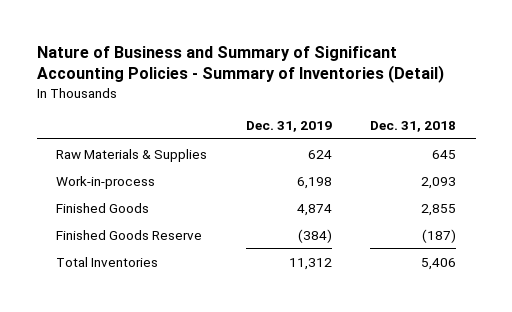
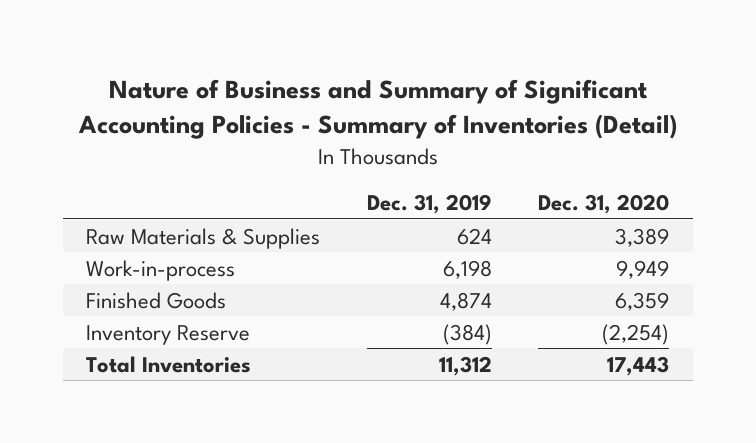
- | Dec. 31, 2019 | Dec. 31, 2018
+ | Dec. 31, 2019 | Dec. 31, 2020
- Finished Goods Reserve | (384) | (187)
+ Inventory Reserve | (384) | (2,254)

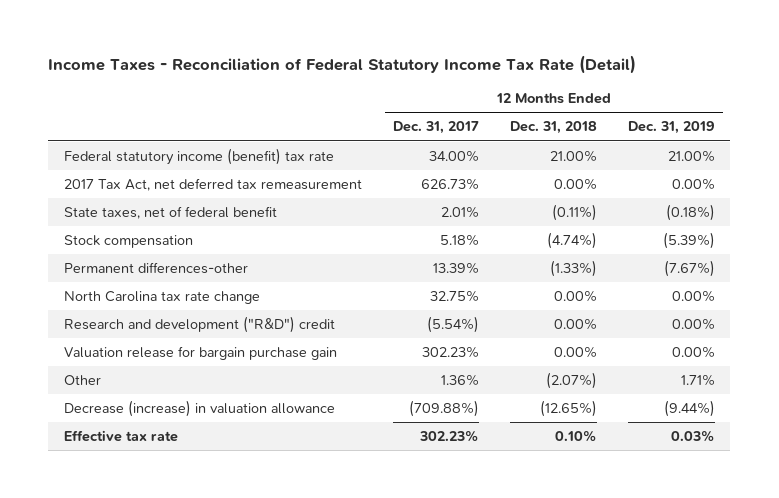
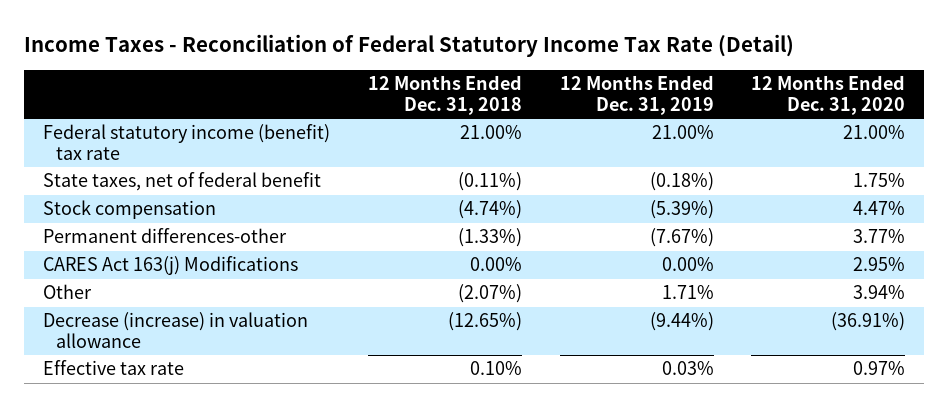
- | 12 Months Ended Dec. 31, 2017 | 12 Months Ended Dec. 31, 2018 | 12 Months Ended Dec. 31, 2019
+ | 12 Months Ended Dec. 31, 2018 | 12 Months Ended Dec. 31, 2019 | 12 Months Ended Dec. 31, 2020
- 2017 Tax Act, net deferred tax remeasurement | 626.73% | 0.00% | 0.00%
- North Carolina tax rate change | 32.75% | 0.00% | 0.00%
- Research and development ("R&D") credit | (5.54%) | 0.00% | 0.00%
- Valuation release for bargain purchase gain | 302.23% | 0.00% | 0.00%
+ CARES Act 163(j) Modifications | 0.00% | 0.00% | 2.95%

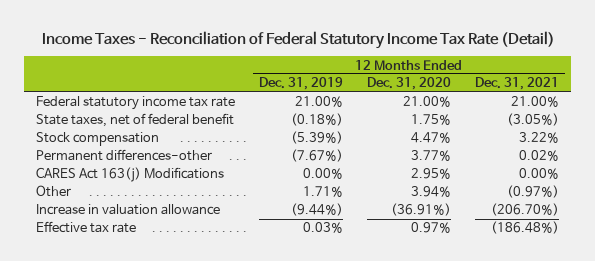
- | 12 Months Ended Dec. 31, 2018 | 12 Months Ended Dec. 31, 2019 | 12 Months Ended Dec. 31, 2020
+ | 12 Months Ended Dec. 31, 2019 | 12 Months Ended Dec. 31, 2020 | 12 Months Ended Dec. 31, 2021
- Federal statutory income (benefit) tax rate | 21.00% | 21.00% | 21.00%
+ Federal statutory income tax rate | 21.00% | 21.00% | 21.00%
- Decrease (increase) in valuation allowance | (12.65%) | (9.44%) | (36.91%)
+ Increase in valuation allowance | (9.44%) | (36.91%) | (206.70%)

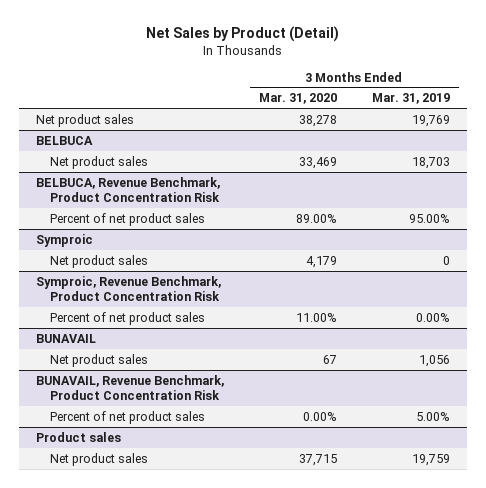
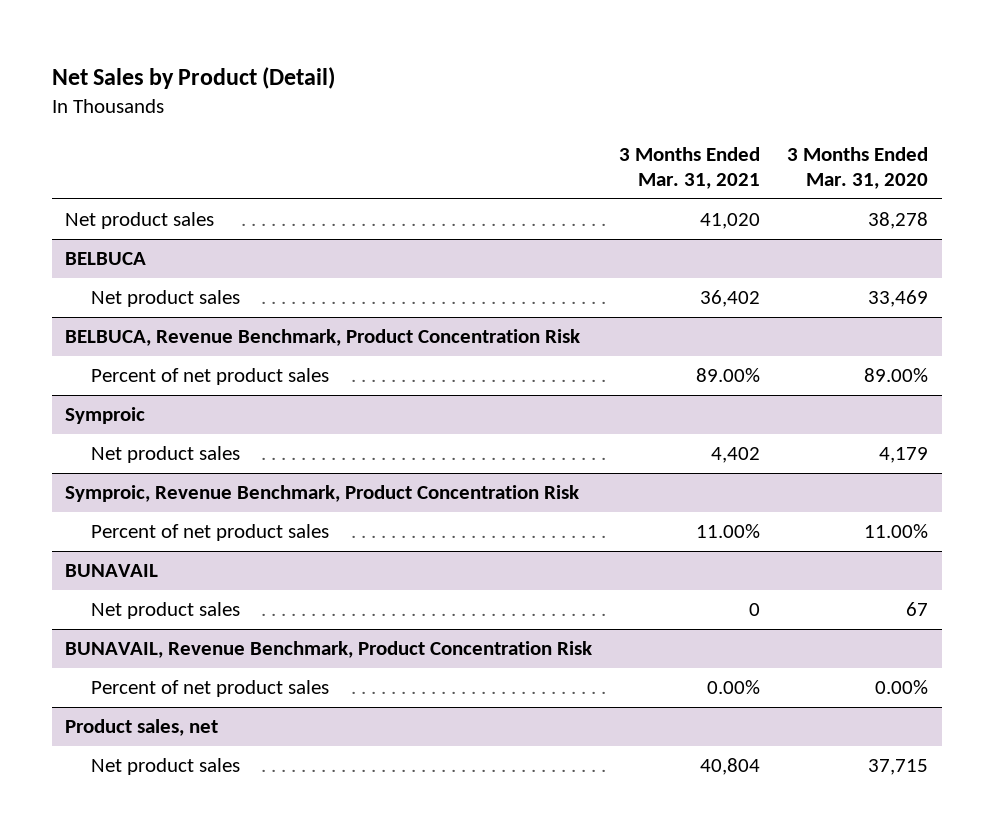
- | 3 Months Ended Mar. 31, 2020 | 3 Months Ended Mar. 31, 2019
+ | 3 Months Ended Mar. 31, 2021 | 3 Months Ended Mar. 31, 2020
- Product sales
+ Product sales, net

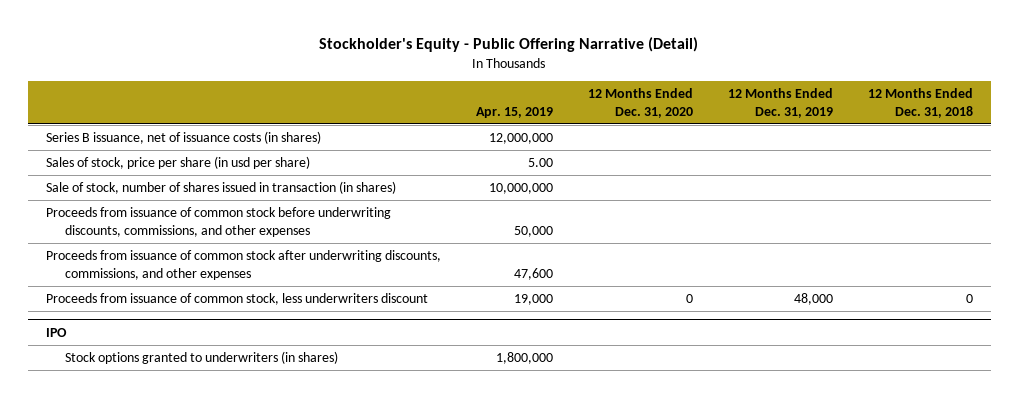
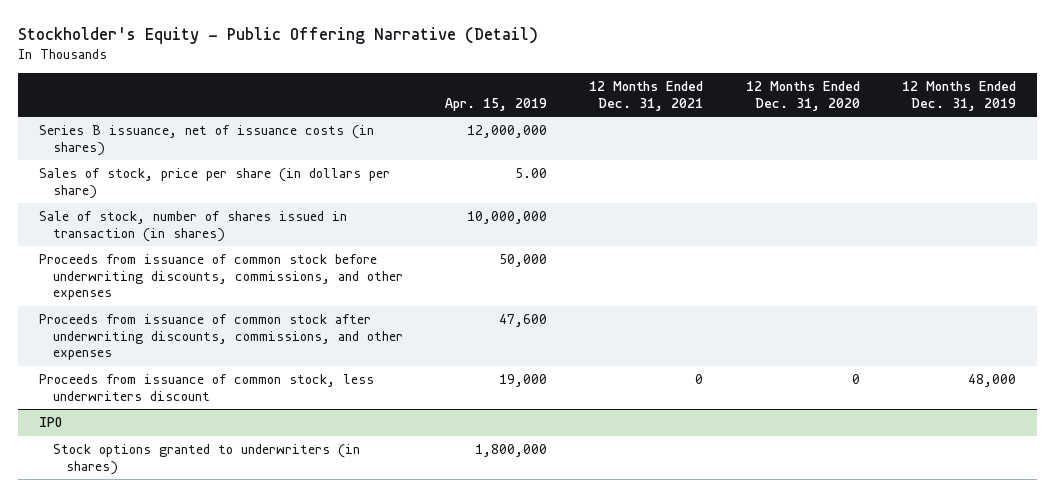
- | Apr. 15, 2019 | 12 Months Ended Dec. 31, 2020 | 12 Months Ended Dec. 31, 2019 | 12 Months Ended Dec. 31, 2018
+ | Apr. 15, 2019 | 12 Months Ended Dec. 31, 2021 | 12 Months Ended Dec. 31, 2020 | 12 Months Ended Dec. 31, 2019
- Sales of stock, price per share (in usd per share) | 5.00 | | |
+ Sales of stock, price per share (in dollars per share) | 5.00 | | |

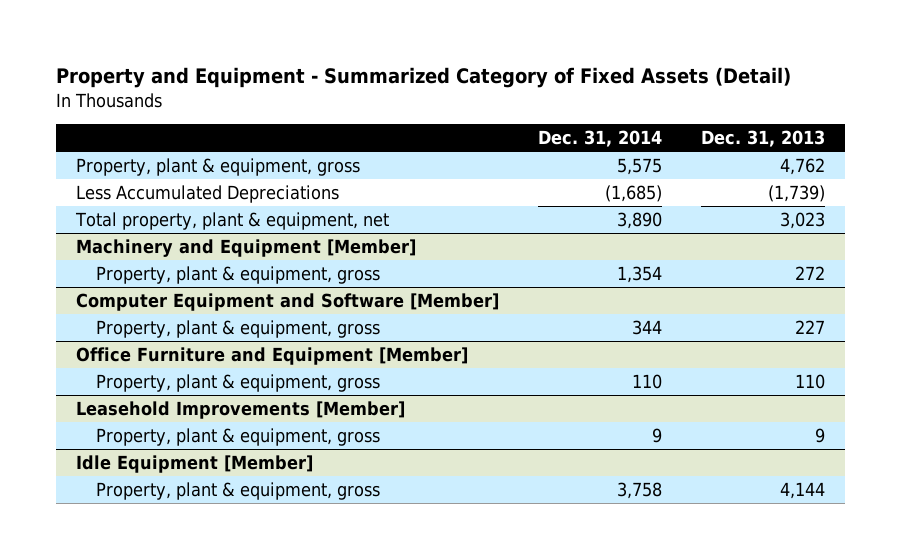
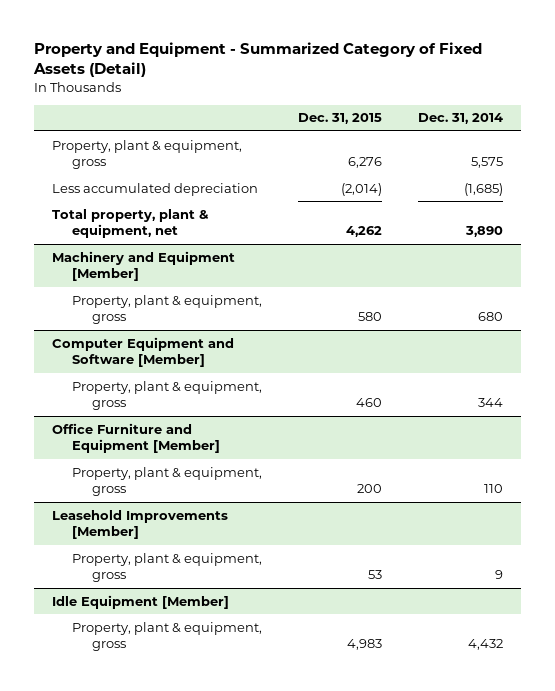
- | Dec. 31, 2014 | Dec. 31, 2013
+ | Dec. 31, 2015 | Dec. 31, 2014
- Less Accumulated Depreciations | (1,685) | (1,739)
+ Less accumulated depreciation | (2,014) | (1,685)
@ Machinery and Equipment [Member]
- Property, plant & equipment, gross | 1,354 | 272
+ Property, plant & equipment, gross | 580 | 680
@ Idle Equipment [Member]
- Property, plant & equipment, gross | 3,758 | 4,144
+ Property, plant & equipment, gross | 4,983 | 4,432

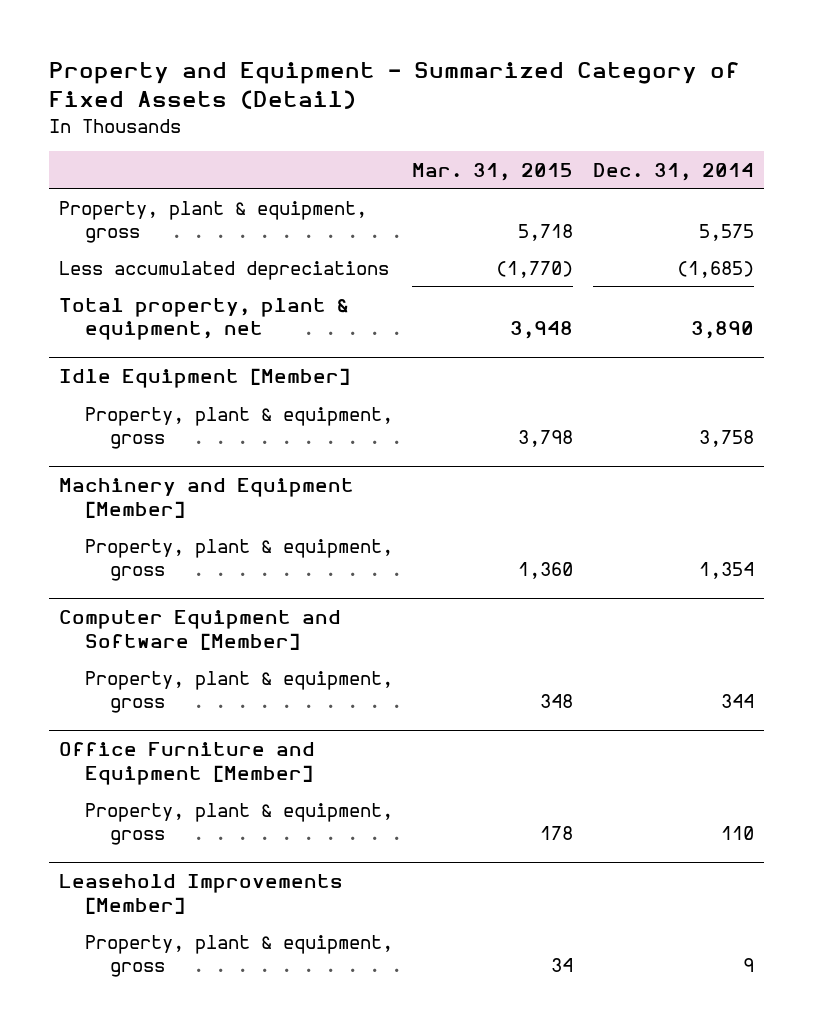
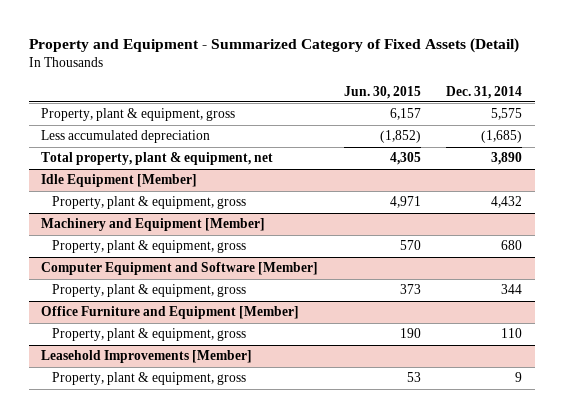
- | Mar. 31, 2015 | Dec. 31, 2014
+ | Jun. 30, 2015 | Dec. 31, 2014
- Less accumulated depreciations | (1,770) | (1,685)
+ Less accumulated depreciation | (1,852) | (1,685)
@ Idle Equipment [Member]
- Property, plant & equipment, gross | 3,798 | 3,758
+ Property, plant & equipment, gross | 4,971 | 4,432
@ Machinery and Equipment [Member]
- Property, plant & equipment, gross | 1,360 | 1,354
+ Property, plant & equipment, gross | 570 | 680

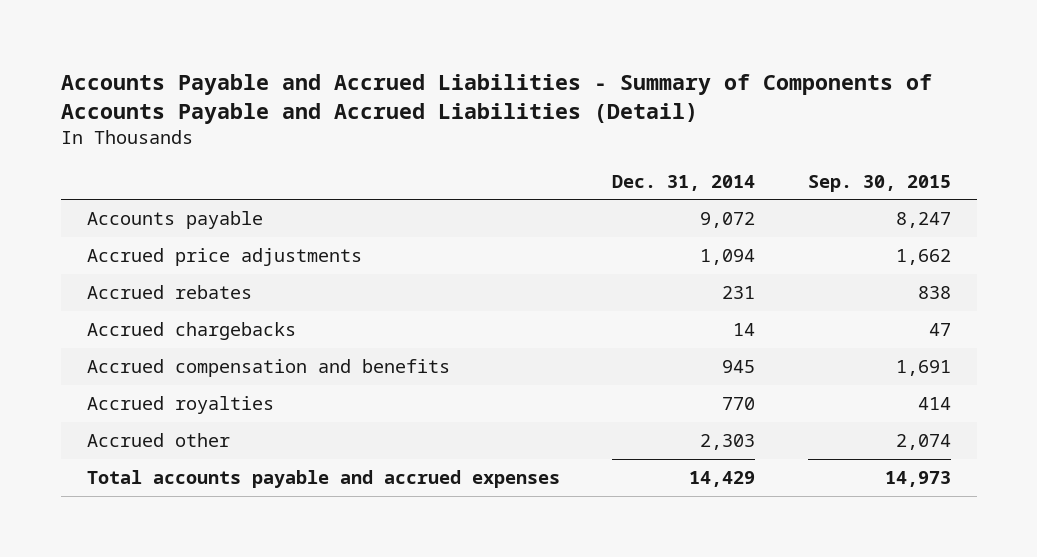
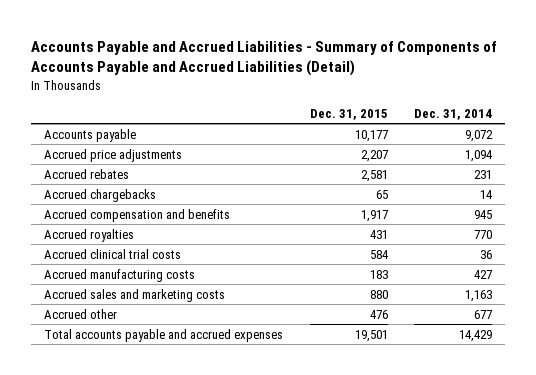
- | Dec. 31, 2014 | Sep. 30, 2015
+ | Dec. 31, 2015 | Dec. 31, 2014
- Accrued other | 2,303 | 2,074
+ Accrued clinical trial costs | 584 | 36
+ Accrued manufacturing costs | 183 | 427
+ Accrued sales and marketing costs | 880 | 1,163
+ Accrued other | 476 | 677

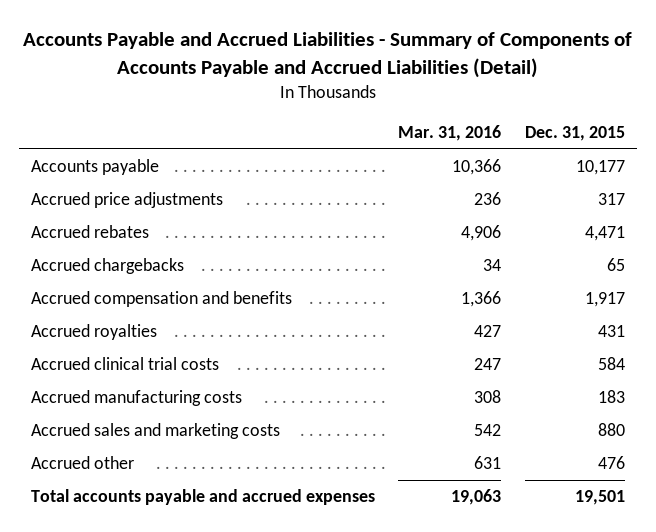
- | Dec. 31, 2015 | Dec. 31, 2014
+ | Mar. 31, 2016 | Dec. 31, 2015
- Accrued price adjustments | 2,207 | 1,094
- Accrued rebates | 2,581 | 231
+ Accrued price adjustments | 236 | 317
+ Accrued rebates | 4,906 | 4,471

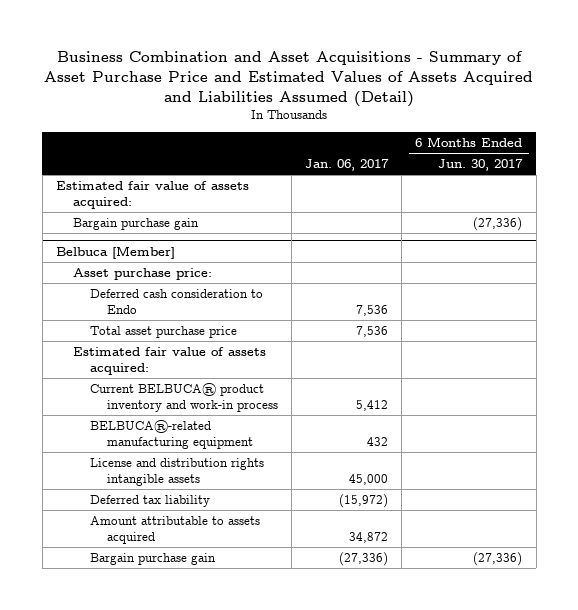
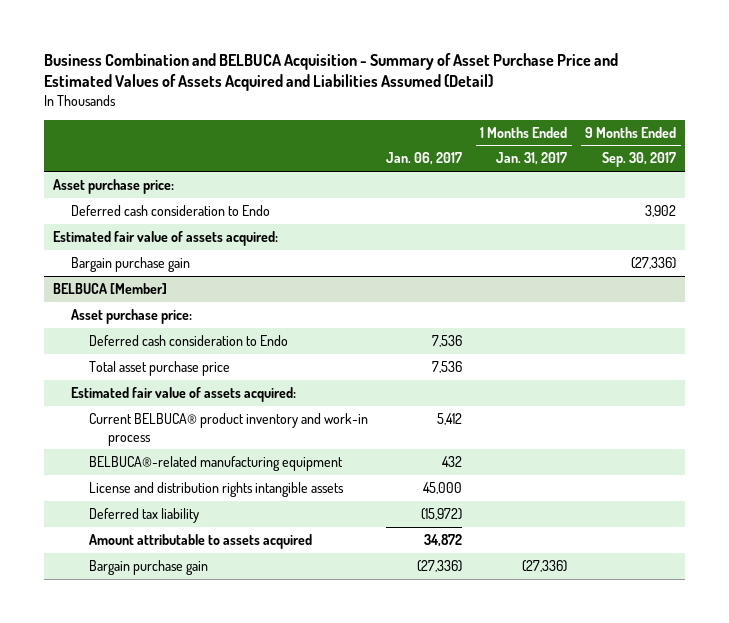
- Business Combination and Asset Acquisitions - Summary of Asset Purchase Price and Estimated Values of Assets Acquired and Liabilities Assumed (Detail)
+ Business Combination and BELBUCA Acquisition - Summary of Asset Purchase Price and Estimated Values of Assets Acquired and Liabilities Assumed (Detail)
- | Jan. 06, 2017 | 6 Months Ended Jun. 30, 2017
+ | Jan. 06, 2017 | 1 Months Ended Jan. 31, 2017 | 9 Months Ended Sep. 30, 2017
+ Asset purchase price:
+ Deferred cash consideration to Endo | | | 3,902
- Belbuca [Member]
+ BELBUCA [Member]

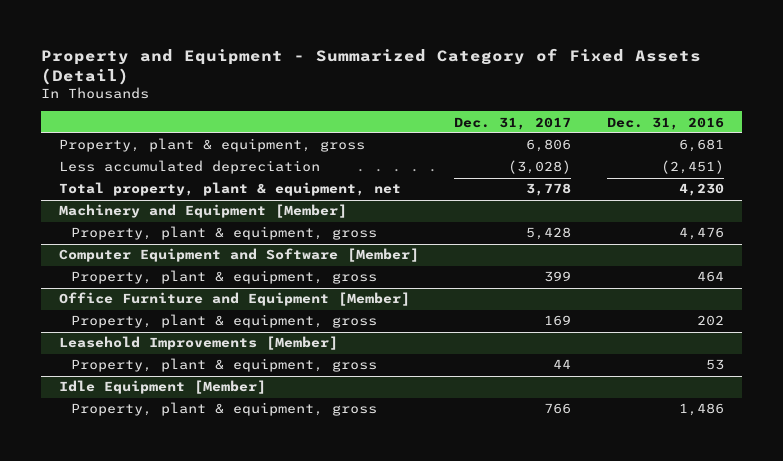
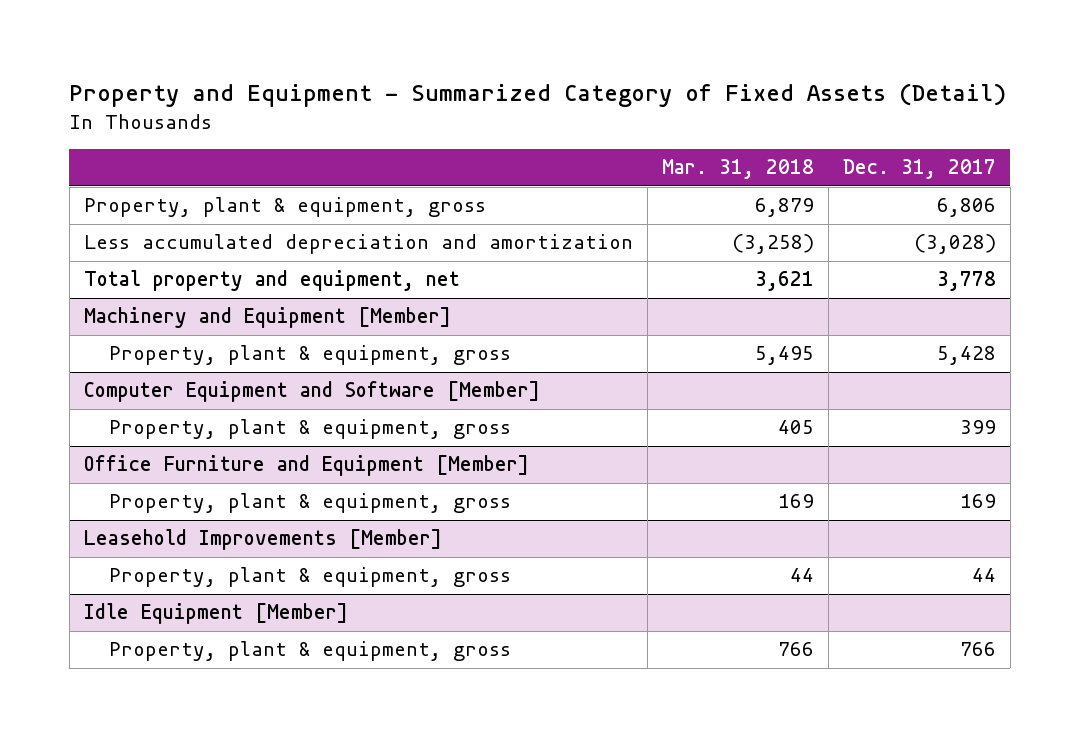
- | Dec. 31, 2017 | Dec. 31, 2016
+ | Mar. 31, 2018 | Dec. 31, 2017
- Less accumulated depreciation | (3,028) | (2,451)
- Total property, plant & equipment, net | 3,778 | 4,230
+ Less accumulated depreciation and amortization | (3,258) | (3,028)
+ Total property and equipment, net | 3,621 | 3,778

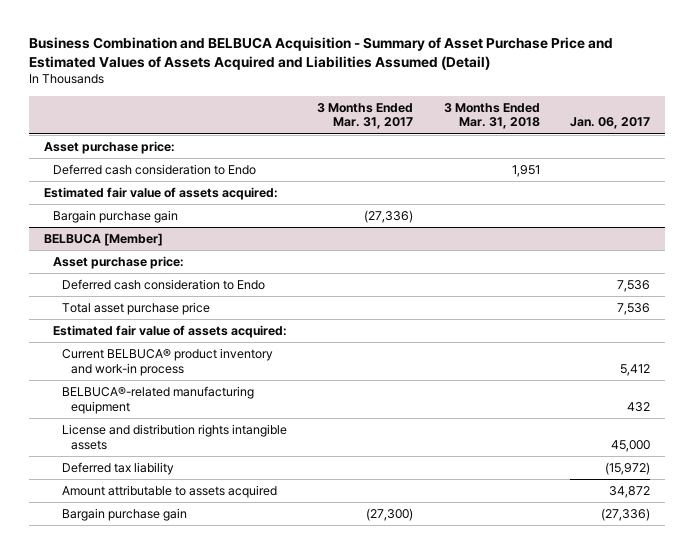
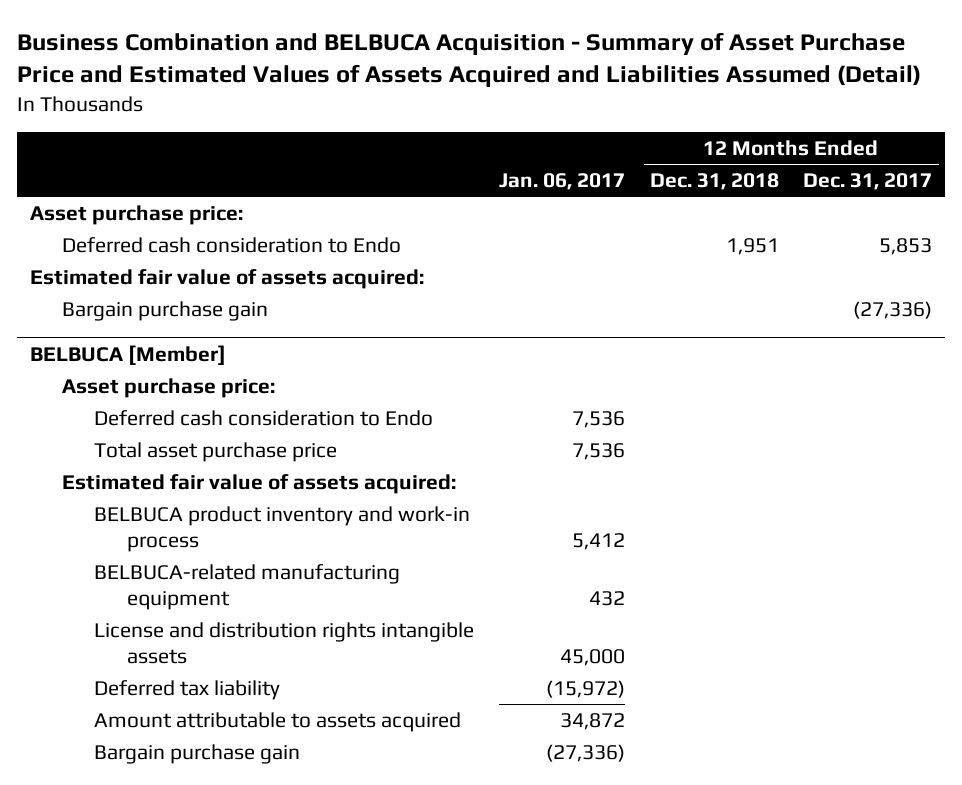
- | 3 Months Ended Mar. 31, 2017 | 3 Months Ended Mar. 31, 2018 | Jan. 06, 2017
+ | Jan. 06, 2017 | 12 Months Ended Dec. 31, 2018 | 12 Months Ended Dec. 31, 2017
@ BELBUCA [Member]
- Current BELBUCA® product inventory and work-in process | | | 5,412
- BELBUCA®-related manufacturing equipment | | | 432
+ BELBUCA product inventory and work-in process | 5,412 | |
+ BELBUCA-related manufacturing equipment | 432 | |

